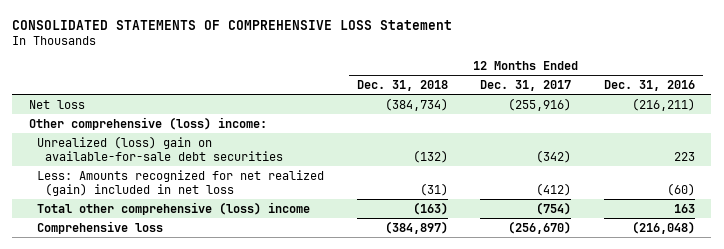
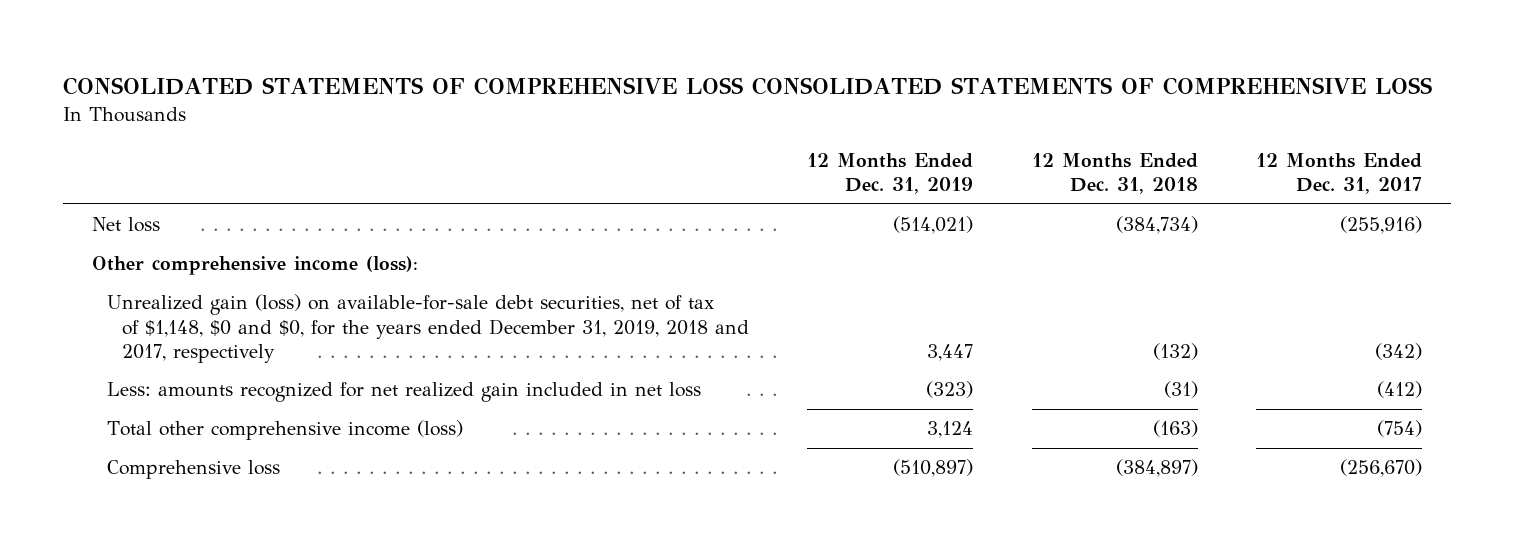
- CONSOLIDATED STATEMENTS OF COMPREHENSIVE LOSS Statement
+ CONSOLIDATED STATEMENTS OF COMPREHENSIVE LOSS CONSOLIDATED STATEMENTS OF COMPREHENSIVE LOSS
- | 12 Months Ended Dec. 31, 2018 | 12 Months Ended Dec. 31, 2017 | 12 Months Ended Dec. 31, 2016
+ | 12 Months Ended Dec. 31, 2019 | 12 Months Ended Dec. 31, 2018 | 12 Months Ended Dec. 31, 2017
- Other comprehensive (loss) income:
- Unrealized (loss) gain on available-for-sale debt securities | (132) | (342) | 223
- Less: Amounts recognized for net realized (gain) included in net loss | (31) | (412) | (60)
- Total other comprehensive (loss) income | (163) | (754) | 163
+ Other comprehensive income (loss):
+ Unrealized gain (loss) on available-for-sale debt securities, net of tax of $1,148, $0 and $0, for the years ended December 31, 2019, 2018 and 2017, respectively | 3,447 | (132) | (342)
+ Less: amounts recognized for net realized gain included in net loss | (323) | (31) | (412)
+ Total other comprehensive income (loss) | 3,124 | (163) | (754)

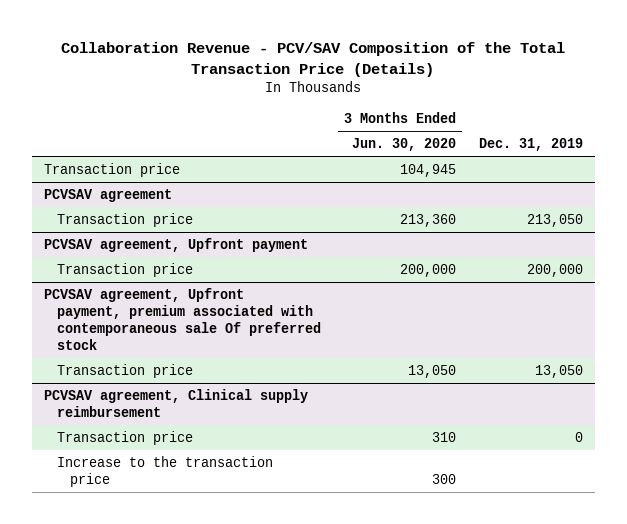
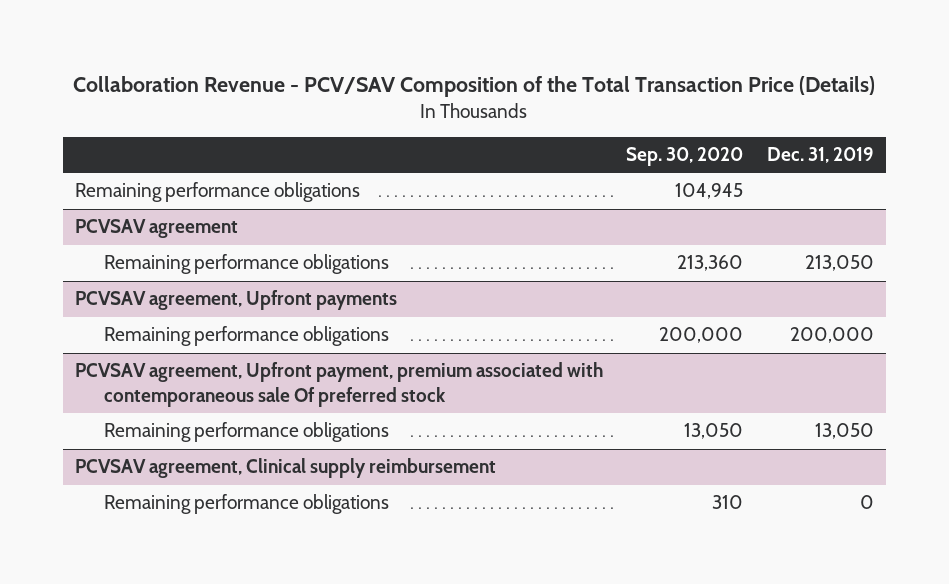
- | 3 Months Ended Jun. 30, 2020 | Dec. 31, 2019
+ | Sep. 30, 2020 | Dec. 31, 2019
- Transaction price | 104,945 |
+ Remaining performance obligations | 104,945 |
@ PCVSAV agreement
- Transaction price | 213,360 | 213,050
- PCVSAV agreement, Upfront payment
- Transaction price | 200,000 | 200,000
@ PCVSAV agreement
+ Remaining performance obligations | 213,360 | 213,050
+ PCVSAV agreement, Upfront payments
+ Remaining performance obligations | 200,000 | 200,000
@ PCVSAV agreement, Upfront payment, premium associated with contemporaneous sale Of preferred stock
- Transaction price | 13,050 | 13,050
+ Remaining performance obligations | 13,050 | 13,050
@ PCVSAV agreement, Clinical supply reimbursement
- Transaction price | 310 | 0
- Increase to the transaction price | 300 |
+ Remaining performance obligations | 310 | 0

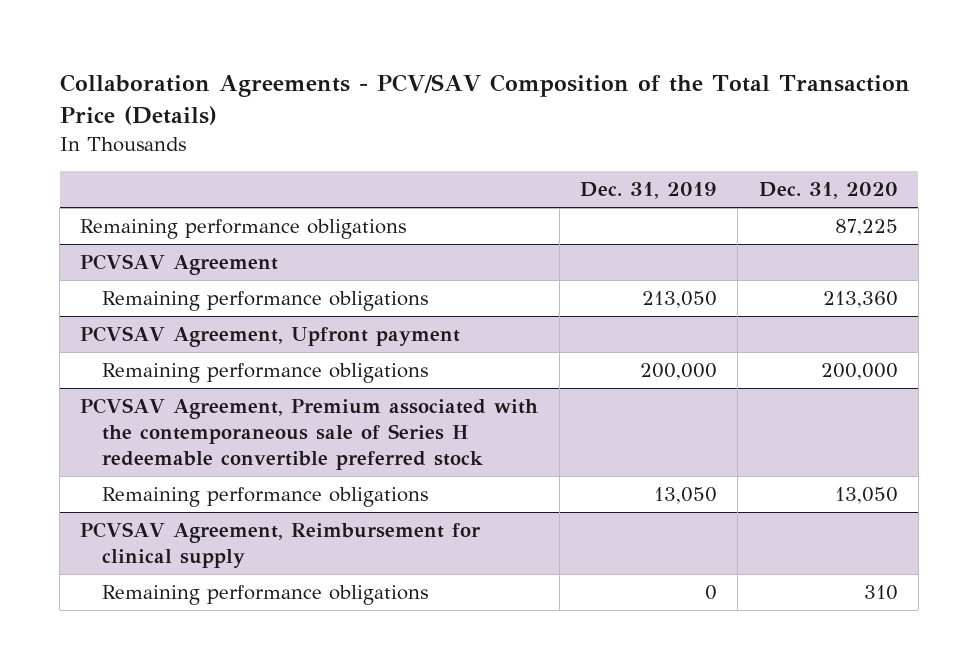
- Collaboration Revenue - PCV/SAV Composition of the Total Transaction Price (Details)
+ Collaboration Agreements - PCV/SAV Composition of the Total Transaction Price (Details)
- | Sep. 30, 2020 | Dec. 31, 2019
+ | Dec. 31, 2019 | Dec. 31, 2020
- PCVSAV agreement
+ PCVSAV Agreement
- PCVSAV agreement, Upfront payments
+ PCVSAV Agreement, Upfront payment
- PCVSAV agreement, Upfront payment, premium associated with contemporaneous sale Of preferred stock
+ PCVSAV Agreement, Premium associated with the contemporaneous sale of Series H redeemable convertible preferred stock
- PCVSAV agreement, Clinical supply reimbursement
+ PCVSAV Agreement, Reimbursement for clinical supply

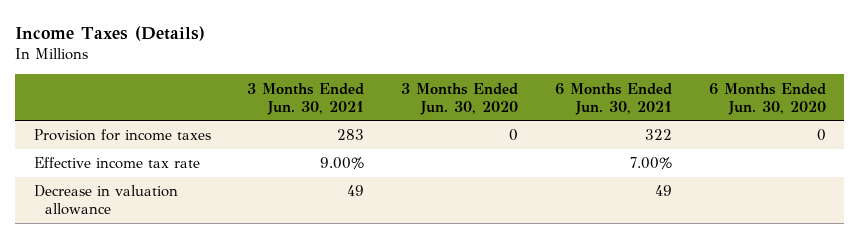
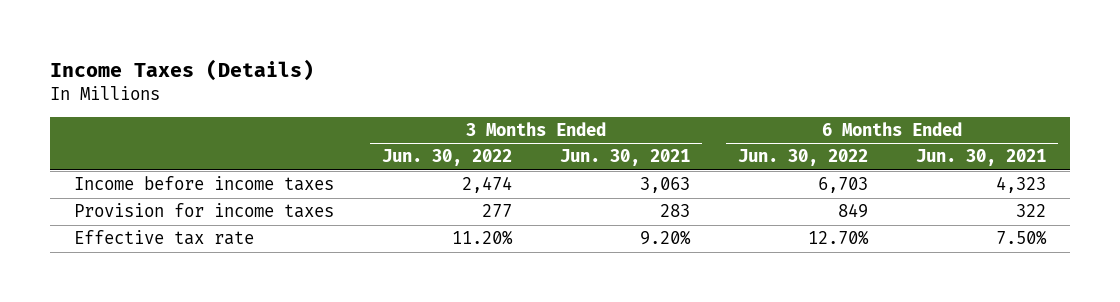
- | 3 Months Ended Jun. 30, 2021 | 3 Months Ended Jun. 30, 2020 | 6 Months Ended Jun. 30, 2021 | 6 Months Ended Jun. 30, 2020
+ | 3 Months Ended Jun. 30, 2022 | 3 Months Ended Jun. 30, 2021 | 6 Months Ended Jun. 30, 2022 | 6 Months Ended Jun. 30, 2021
+ Income before income taxes | 2,474 | 3,063 | 6,703 | 4,323
- Effective income tax rate | 9.00% | | 7.00% |
- Decrease in valuation allowance | 49 | | 49 |
+ Effective tax rate | 11.20% | 9.20% | 12.70% | 7.50%

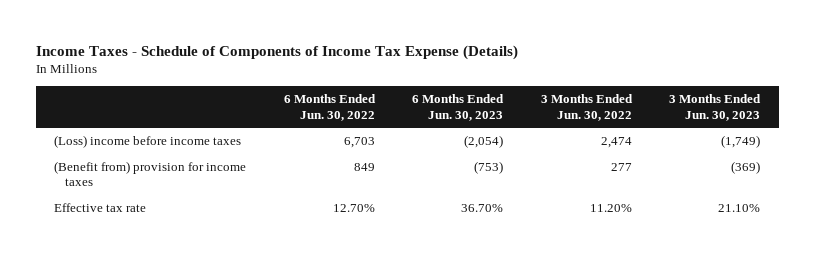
- Income Taxes (Details)
+ Income Taxes - Schedule of Components of Income Tax Expense (Details)
- | 3 Months Ended Jun. 30, 2022 | 3 Months Ended Jun. 30, 2021 | 6 Months Ended Jun. 30, 2022 | 6 Months Ended Jun. 30, 2021
+ | 6 Months Ended Jun. 30, 2022 | 6 Months Ended Jun. 30, 2023 | 3 Months Ended Jun. 30, 2022 | 3 Months Ended Jun. 30, 2023
- Income before income taxes | 2,474 | 3,063 | 6,703 | 4,323
- Provision for income taxes | 277 | 283 | 849 | 322
+ (Loss) income before income taxes | 6,703 | (2,054) | 2,474 | (1,749)
+ (Benefit from) provision for income taxes | 849 | (753) | 277 | (369)

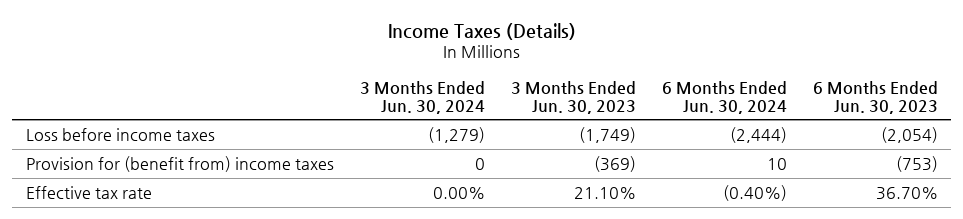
- Income Taxes - Schedule of Components of Income Tax Expense (Details)
+ Income Taxes (Details)
- | 6 Months Ended Jun. 30, 2022 | 6 Months Ended Jun. 30, 2023 | 3 Months Ended Jun. 30, 2022 | 3 Months Ended Jun. 30, 2023
+ | 3 Months Ended Jun. 30, 2024 | 3 Months Ended Jun. 30, 2023 | 6 Months Ended Jun. 30, 2024 | 6 Months Ended Jun. 30, 2023
- (Loss) income before income taxes | 6,703 | (2,054) | 2,474 | (1,749)
- (Benefit from) provision for income taxes | 849 | (753) | 277 | (369)
+ Loss before income taxes | (1,279) | (1,749) | (2,444) | (2,054)
+ Provision for (benefit from) income taxes | 0 | (369) | 10 | (753)

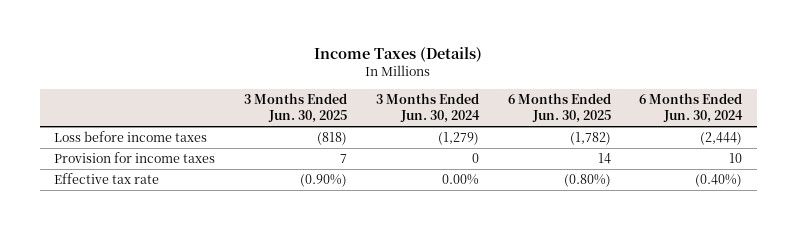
- | 3 Months Ended Jun. 30, 2024 | 3 Months Ended Jun. 30, 2023 | 6 Months Ended Jun. 30, 2024 | 6 Months Ended Jun. 30, 2023
+ | 3 Months Ended Jun. 30, 2025 | 3 Months Ended Jun. 30, 2024 | 6 Months Ended Jun. 30, 2025 | 6 Months Ended Jun. 30, 2024
- Provision for (benefit from) income taxes | 0 | (369) | 10 | (753)
+ Provision for income taxes | 7 | 0 | 14 | 10

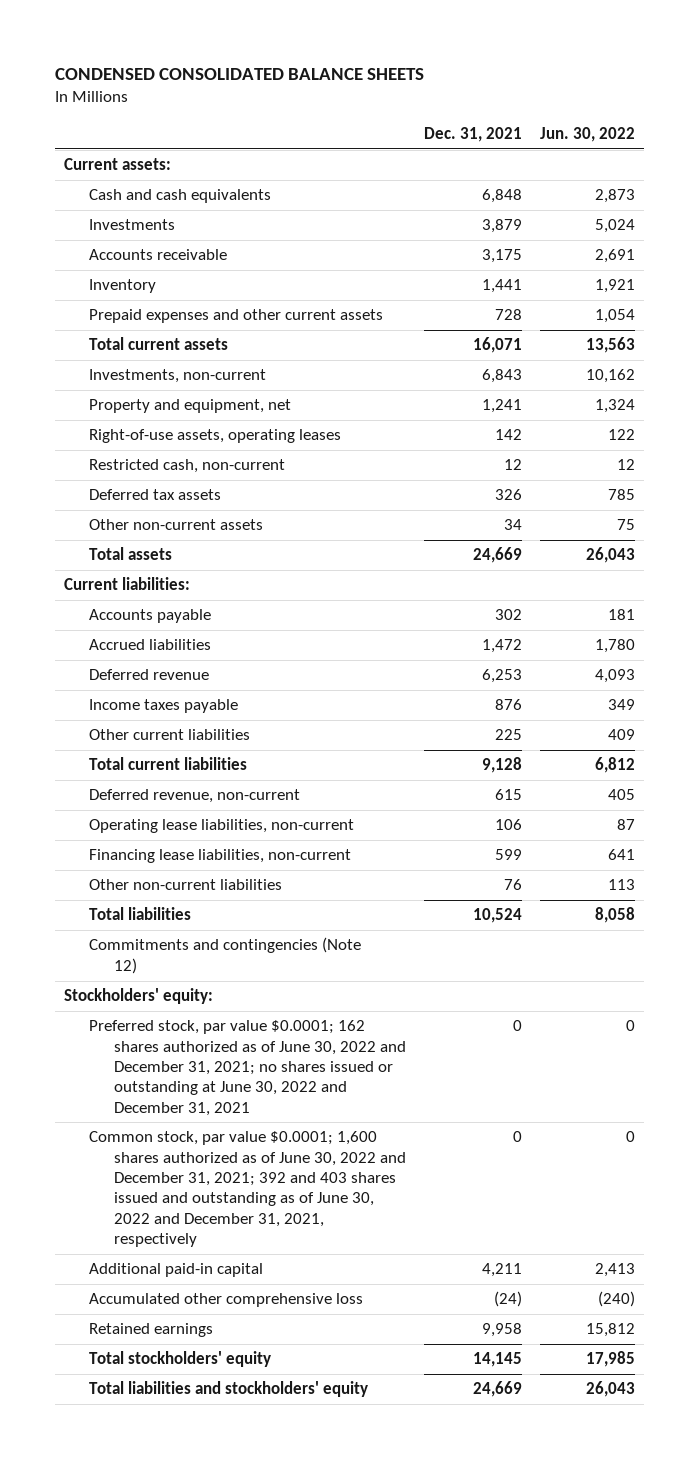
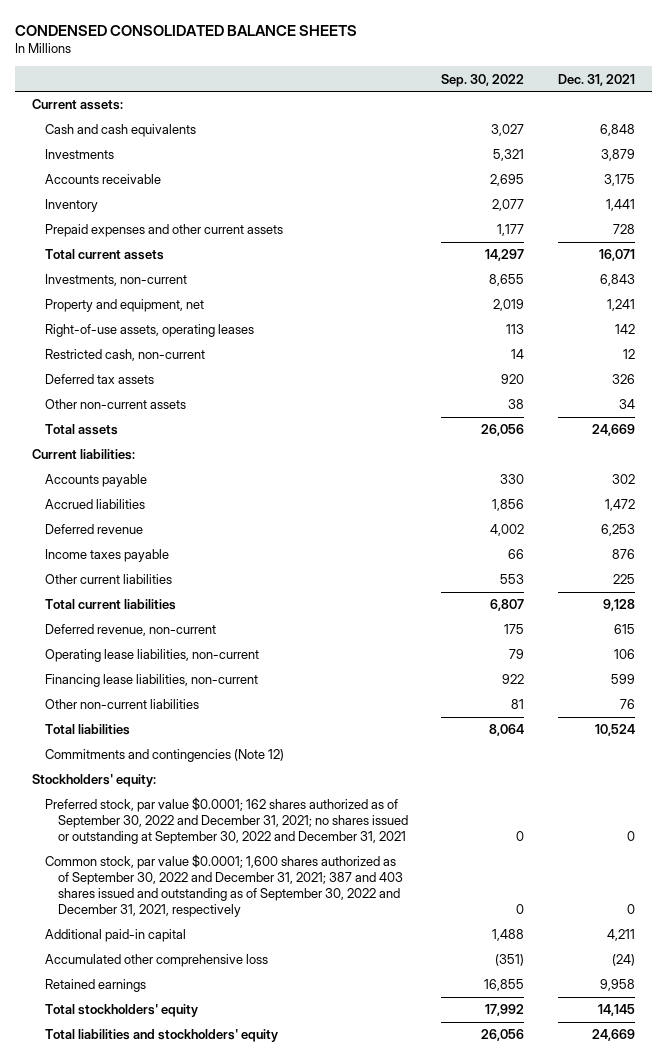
- | Dec. 31, 2021 | Jun. 30, 2022
+ | Sep. 30, 2022 | Dec. 31, 2021
- Preferred stock, par value $0.0001; 162 shares authorized as of June 30, 2022 and December 31, 2021; no shares issued or outstanding at June 30, 2022 and December 31, 2021 | 0 | 0
- Common stock, par value $0.0001; 1,600 shares authorized as of June 30, 2022 and December 31, 2021; 392 and 403 shares issued and outstanding as of June 30, 2022 and December 31, 2021, respectively | 0 | 0
+ Preferred stock, par value $0.0001; 162 shares authorized as of September 30, 2022 and December 31, 2021; no shares issued or outstanding at September 30, 2022 and December 31, 2021 | 0 | 0
+ Common stock, par value $0.0001; 1,600 shares authorized as of September 30, 2022 and December 31, 2021; 387 and 403 shares issued and outstanding as of September 30, 2022 and December 31, 2021, respectively | 0 | 0

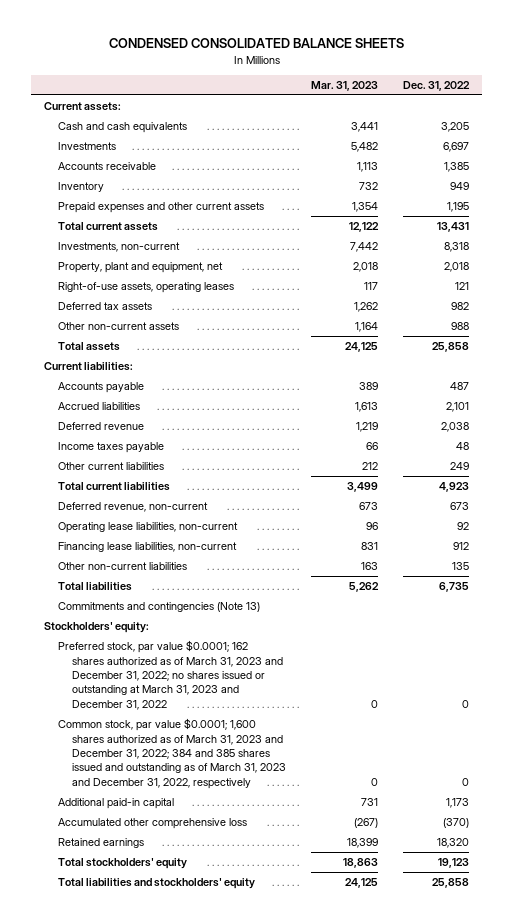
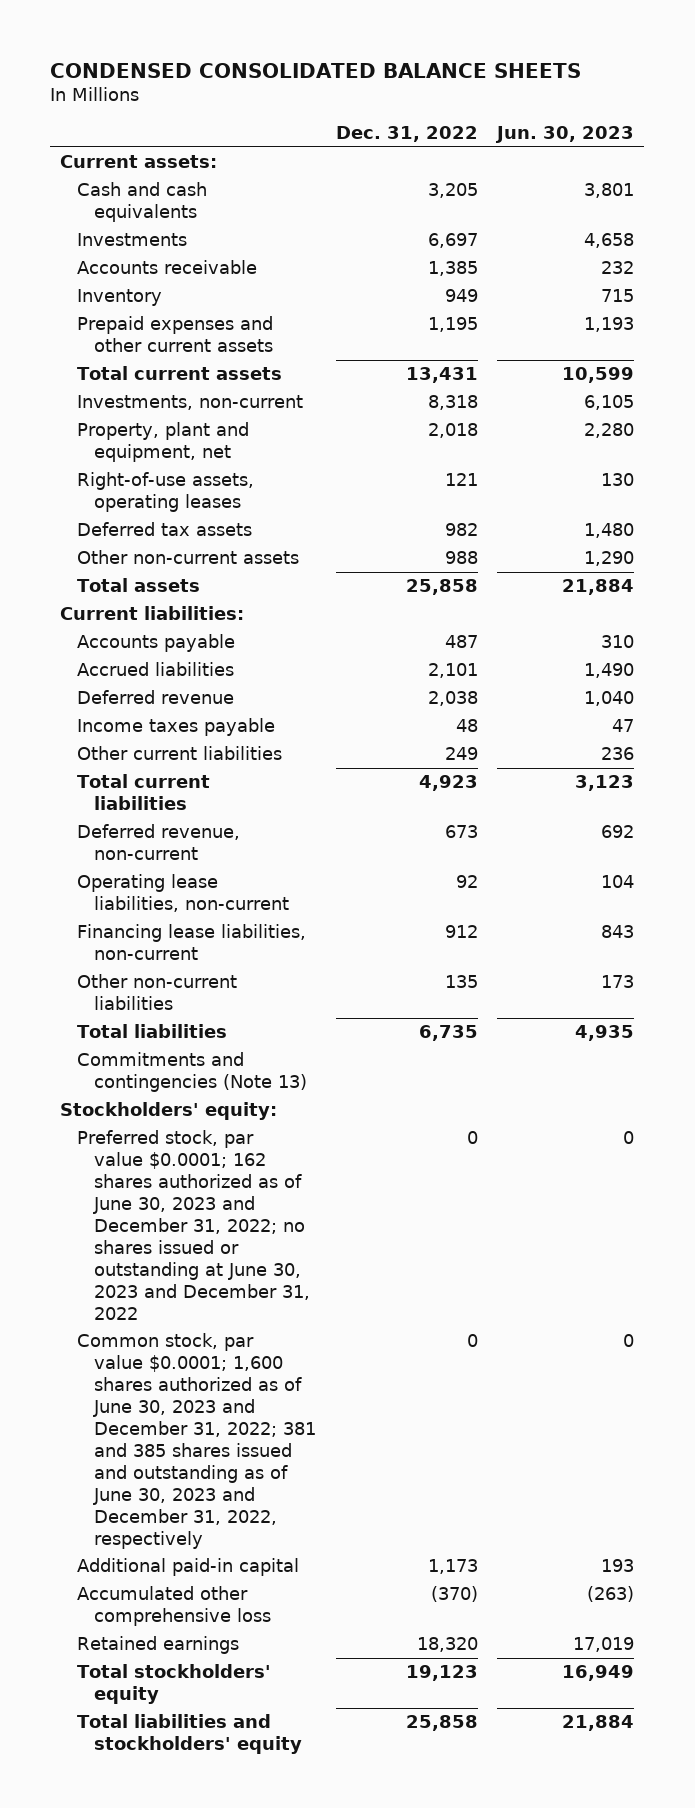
- | Mar. 31, 2023 | Dec. 31, 2022
+ | Dec. 31, 2022 | Jun. 30, 2023
- Preferred stock, par value $0.0001; 162 shares authorized as of March 31, 2023 and December 31, 2022; no shares issued or outstanding at March 31, 2023 and December 31, 2022 | 0 | 0
- Common stock, par value $0.0001; 1,600 shares authorized as of March 31, 2023 and December 31, 2022; 384 and 385 shares issued and outstanding as of March 31, 2023 and December 31, 2022, respectively | 0 | 0
+ Preferred stock, par value $0.0001; 162 shares authorized as of June 30, 2023 and December 31, 2022; no shares issued or outstanding at June 30, 2023 and December 31, 2022 | 0 | 0
+ Common stock, par value $0.0001; 1,600 shares authorized as of June 30, 2023 and December 31, 2022; 381 and 385 shares issued and outstanding as of June 30, 2023 and December 31, 2022, respectively | 0 | 0

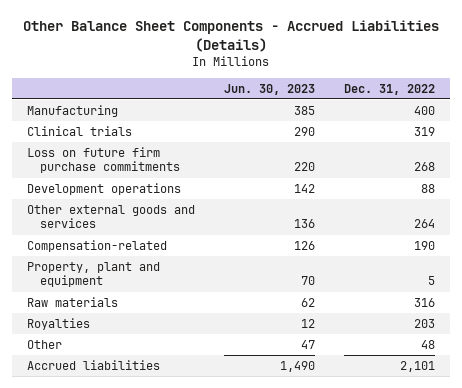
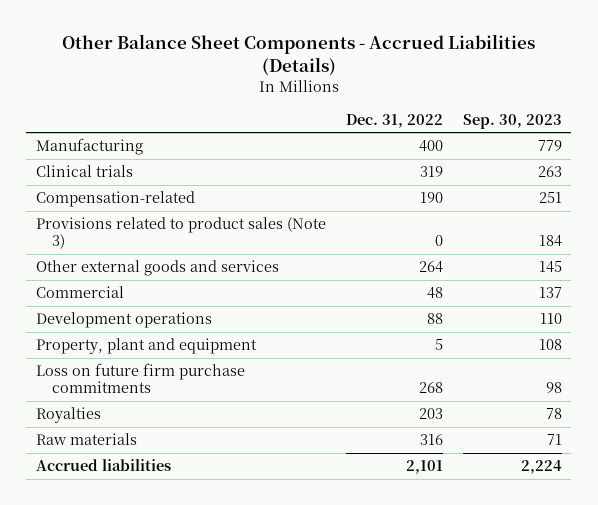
- | Jun. 30, 2023 | Dec. 31, 2022
+ | Dec. 31, 2022 | Sep. 30, 2023
+ Provisions related to product sales (Note 3) | 0 | 184
moved down: Other external goods and services | 264 | 145
+ Commercial | 48 | 137
moved down: Development operations | 88 | 110
moved down: Loss on future firm purchase commitments | 268 | 98
- Other | 47 | 48
moved down: Raw materials | 316 | 71

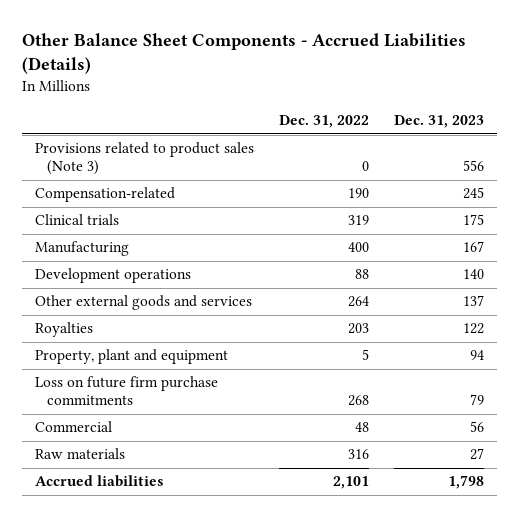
- | Dec. 31, 2022 | Sep. 30, 2023
+ | Dec. 31, 2022 | Dec. 31, 2023
moved down: Compensation-related | 190 | 245
moved down: Clinical trials | 319 | 175
moved down: Manufacturing | 400 | 167
moved down: Other external goods and services | 264 | 137
moved up: Royalties | 203 | 122
moved down: Commercial | 48 | 56

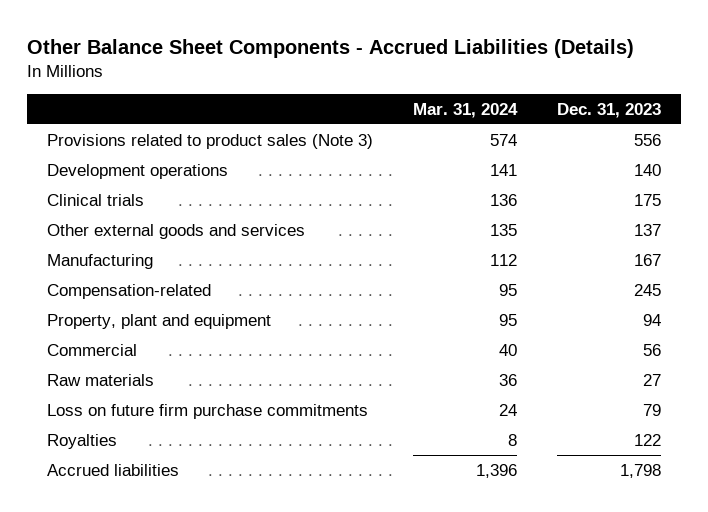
- | Dec. 31, 2022 | Dec. 31, 2023
+ | Mar. 31, 2024 | Dec. 31, 2023
moved down: Clinical trials | 136 | 175
moved down: Manufacturing | 112 | 167
moved down: Compensation-related | 95 | 245
moved down: Loss on future firm purchase commitments | 24 | 79
moved down: Royalties | 8 | 122

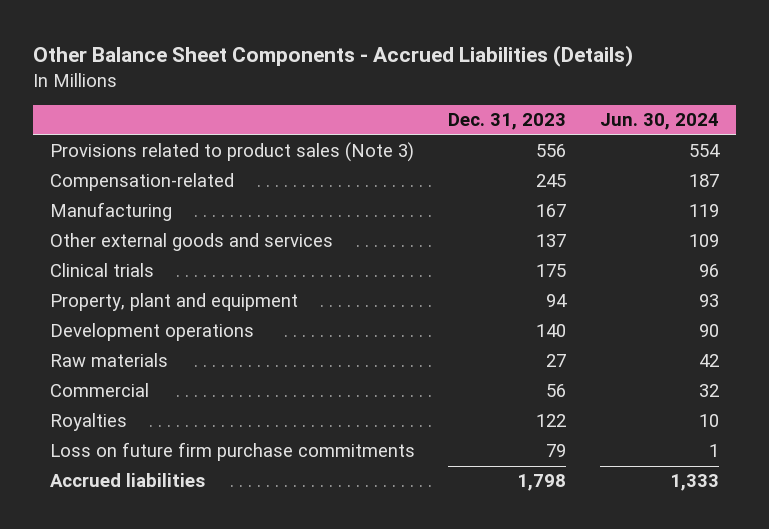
- | Mar. 31, 2024 | Dec. 31, 2023
+ | Dec. 31, 2023 | Jun. 30, 2024
moved down: Manufacturing | 167 | 119
moved down: Other external goods and services | 137 | 109
moved down: Clinical trials | 175 | 96
moved down: Development operations | 140 | 90
moved down: Commercial | 56 | 32
moved down: Loss on future firm purchase commitments | 79 | 1

